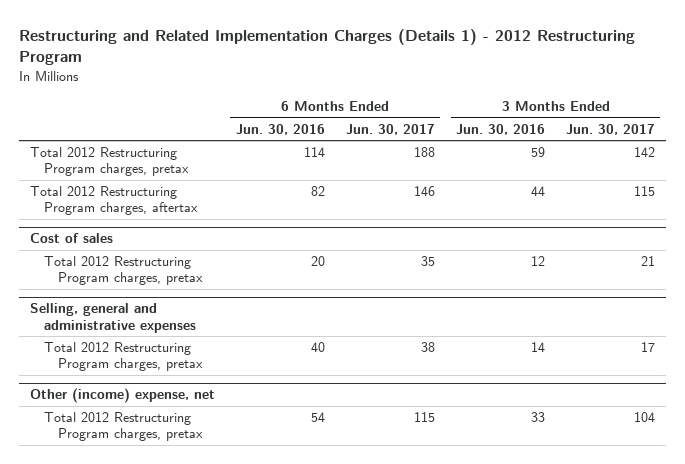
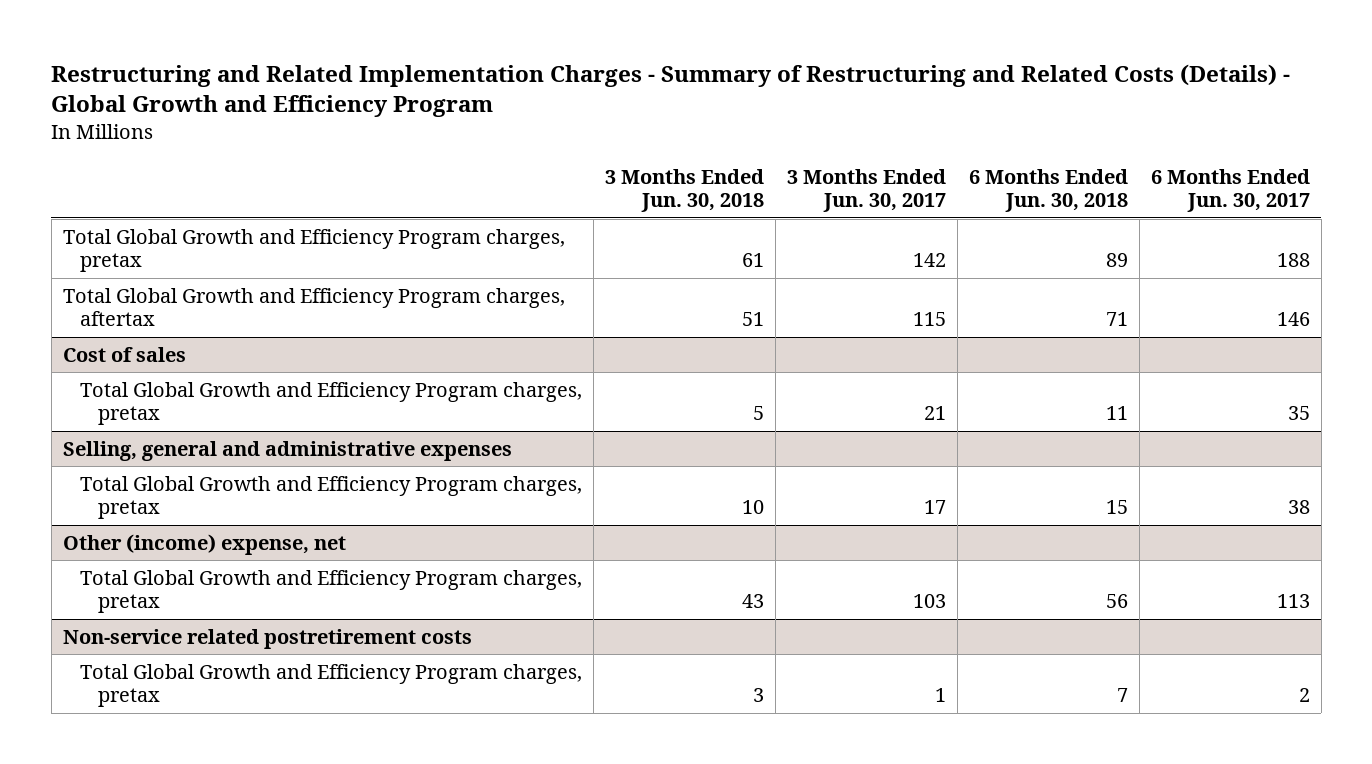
- Restructuring and Related Implementation Charges (Details 1) - 2012 Restructuring Program
+ Restructuring and Related Implementation Charges - Summary of Restructuring and Related Costs (Details) - Global Growth and Efficiency Program
- | 6 Months Ended Jun. 30, 2016 | 6 Months Ended Jun. 30, 2017 | 3 Months Ended Jun. 30, 2016 | 3 Months Ended Jun. 30, 2017
+ | 3 Months Ended Jun. 30, 2018 | 3 Months Ended Jun. 30, 2017 | 6 Months Ended Jun. 30, 2018 | 6 Months Ended Jun. 30, 2017
- Total 2012 Restructuring Program charges, pretax | 114 | 188 | 59 | 142
- Total 2012 Restructuring Program charges, aftertax | 82 | 146 | 44 | 115
+ Total Global Growth and Efficiency Program charges, pretax | 61 | 142 | 89 | 188
+ Total Global Growth and Efficiency Program charges, aftertax | 51 | 115 | 71 | 146
@ Cost of sales
- Total 2012 Restructuring Program charges, pretax | 20 | 35 | 12 | 21
+ Total Global Growth and Efficiency Program charges, pretax | 5 | 21 | 11 | 35
@ Selling, general and administrative expenses
- Total 2012 Restructuring Program charges, pretax | 40 | 38 | 14 | 17
+ Total Global Growth and Efficiency Program charges, pretax | 10 | 17 | 15 | 38
@ Other (income) expense, net
- Total 2012 Restructuring Program charges, pretax | 54 | 115 | 33 | 104
+ Total Global Growth and Efficiency Program charges, pretax | 43 | 103 | 56 | 113
+ Non-service related postretirement costs
+ Total Global Growth and Efficiency Program charges, pretax | 3 | 1 | 7 | 2

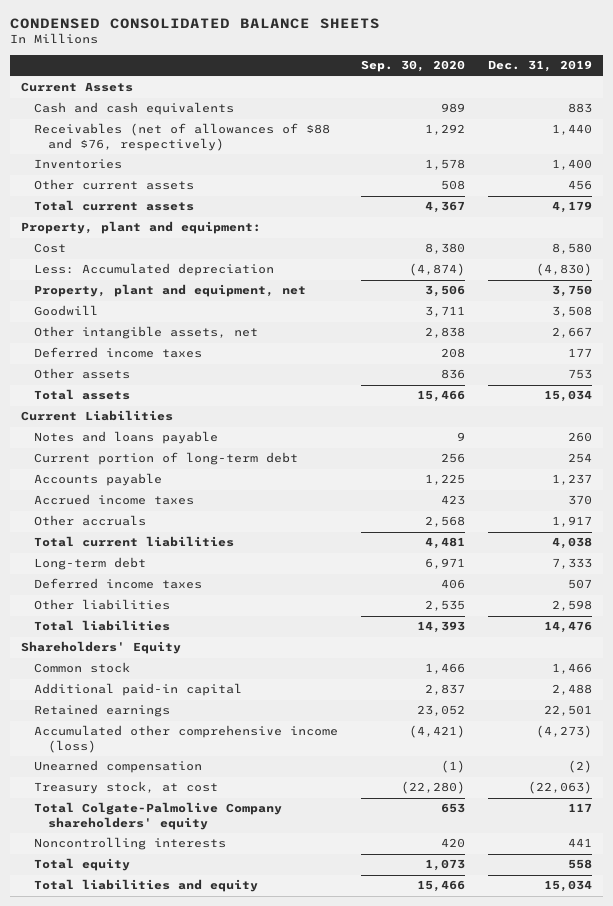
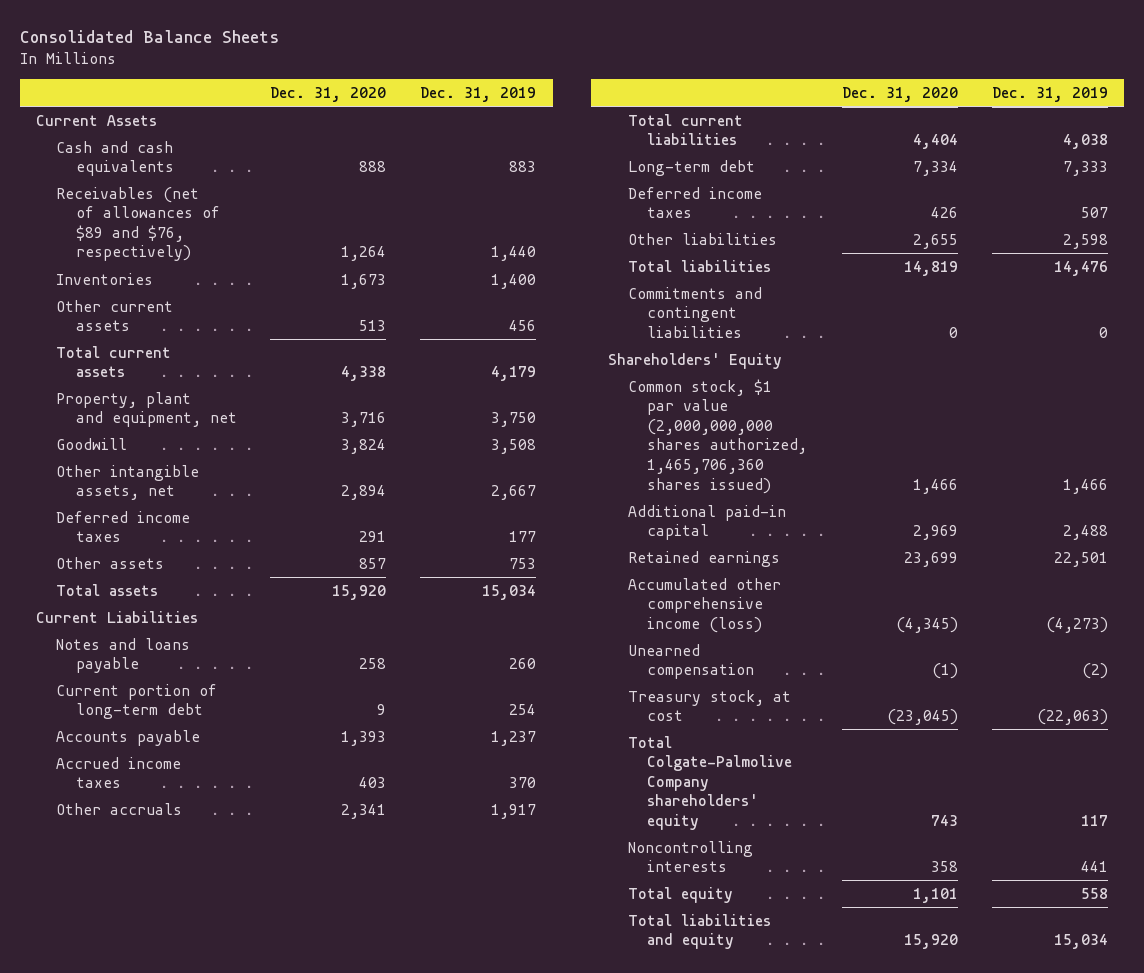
- CONDENSED CONSOLIDATED BALANCE SHEETS
+ Consolidated Balance Sheets
- | Sep. 30, 2020 | Dec. 31, 2019
+ | Dec. 31, 2020 | Dec. 31, 2019
- Receivables (net of allowances of $88 and $76, respectively) | 1,292 | 1,440
+ Receivables (net of allowances of $89 and $76, respectively) | 1,264 | 1,440
- Property, plant and equipment:
- Cost | 8,380 | 8,580
- Less: Accumulated depreciation | (4,874) | (4,830)
+ Commitments and contingent liabilities | 0 | 0
- Common stock | 1,466 | 1,466
+ Common stock, $1 par value (2,000,000,000 shares authorized, 1,465,706,360 shares issued) | 1,466 | 1,466

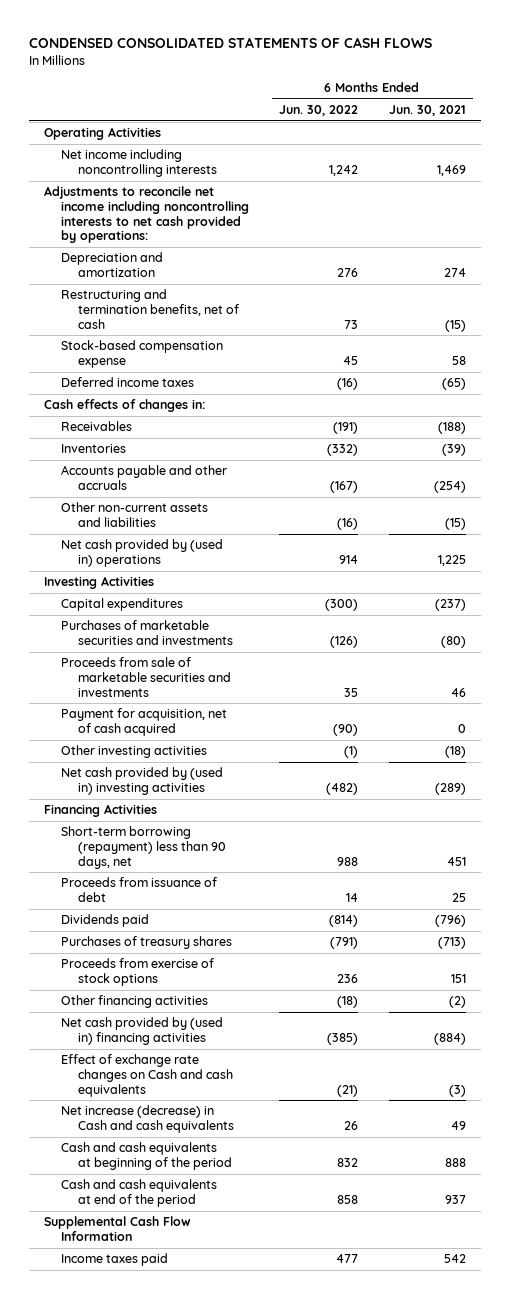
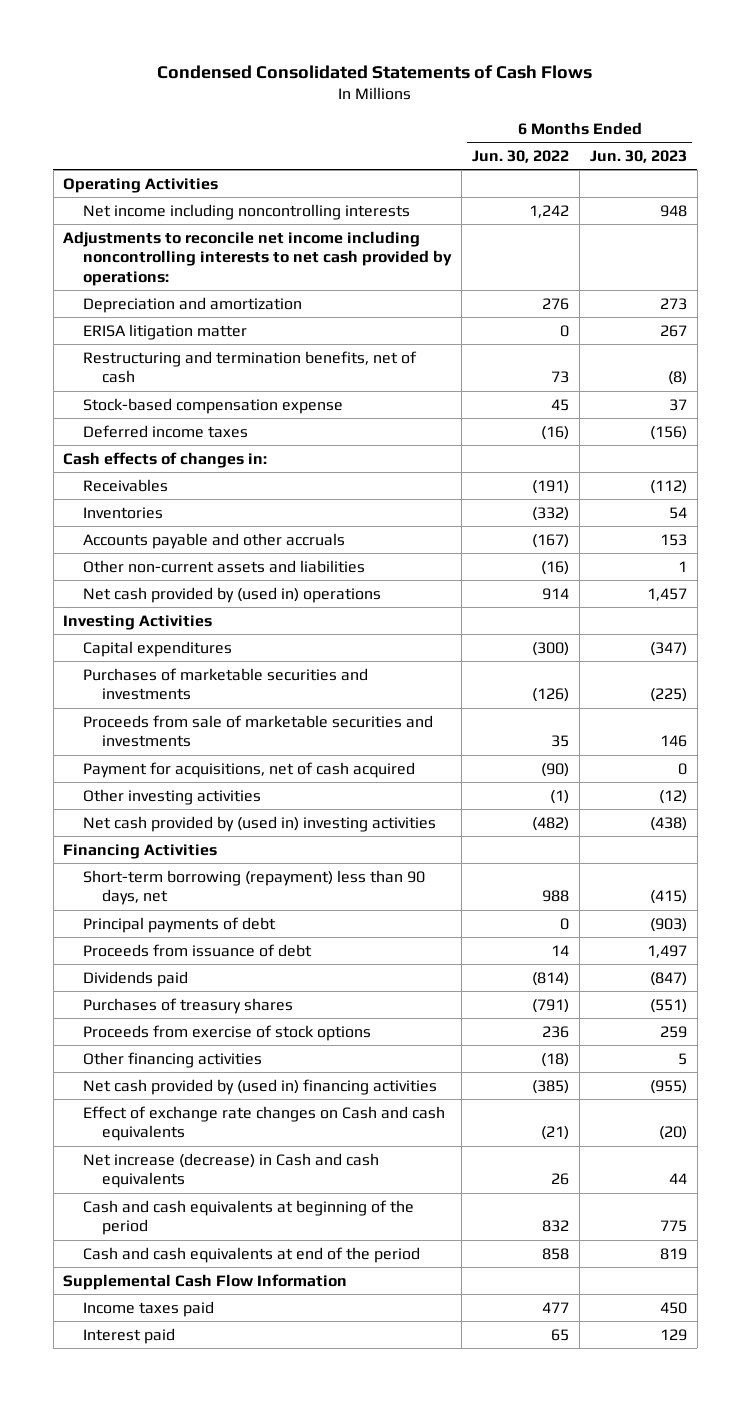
- CONDENSED CONSOLIDATED STATEMENTS OF CASH FLOWS
+ Condensed Consolidated Statements of Cash Flows
- | 6 Months Ended Jun. 30, 2022 | 6 Months Ended Jun. 30, 2021
+ | 6 Months Ended Jun. 30, 2022 | 6 Months Ended Jun. 30, 2023
+ ERISA litigation matter | 0 | 267
- Payment for acquisition, net of cash acquired | (90) | 0
+ Payment for acquisitions, net of cash acquired | (90) | 0
+ Principal payments of debt | 0 | (903)
+ Interest paid | 65 | 129

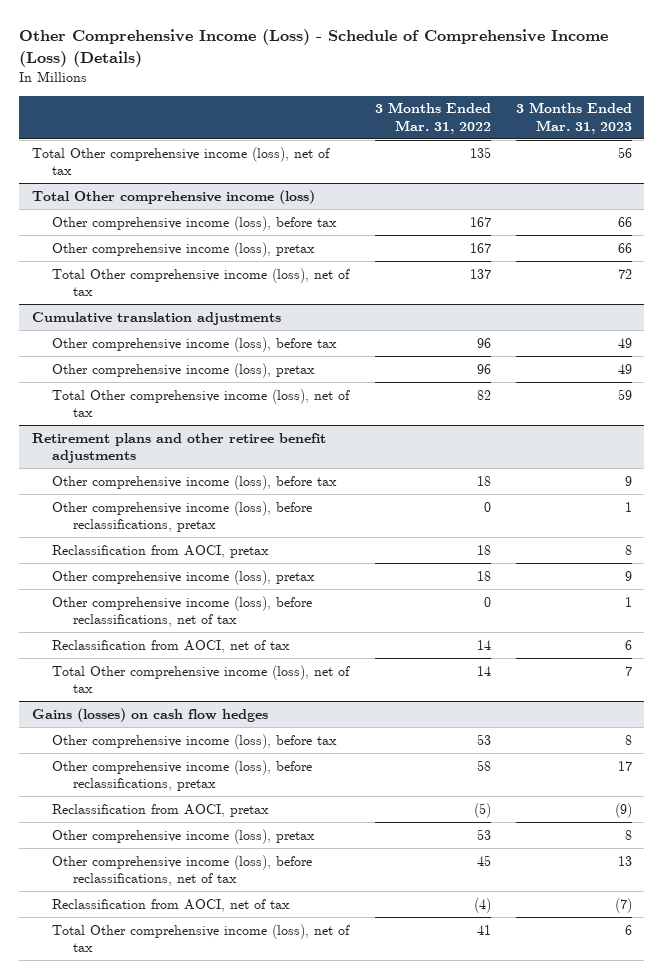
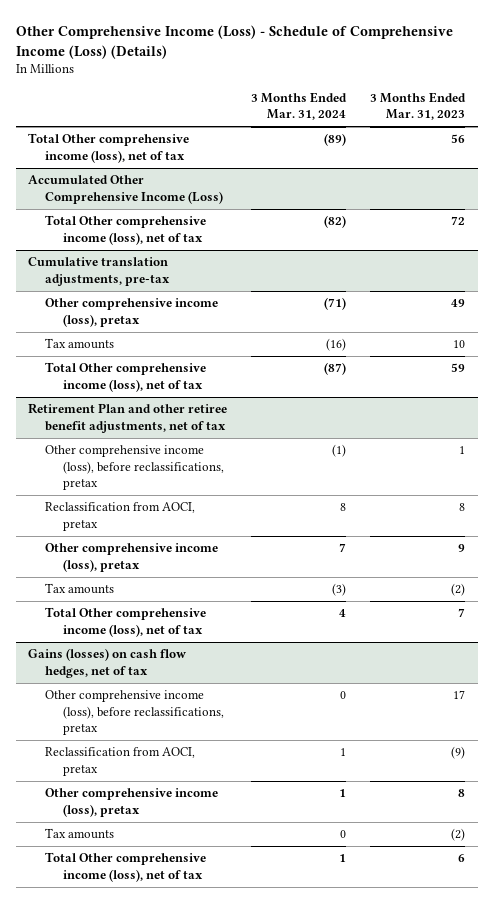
- | 3 Months Ended Mar. 31, 2022 | 3 Months Ended Mar. 31, 2023
+ | 3 Months Ended Mar. 31, 2024 | 3 Months Ended Mar. 31, 2023
- Total Other comprehensive income (loss)
- Other comprehensive income (loss), before tax | 167 | 66
- Other comprehensive income (loss), pretax | 167 | 66
+ Accumulated Other Comprehensive Income (Loss)
- Cumulative translation adjustments
- Other comprehensive income (loss), before tax | 96 | 49
+ Cumulative translation adjustments, pre-tax
+ Tax amounts | (16) | 10
- Retirement plans and other retiree benefit adjustments
- Other comprehensive income (loss), before tax | 18 | 9
+ Retirement Plan and other retiree benefit adjustments, net of tax
- Other comprehensive income (loss), before reclassifications, net of tax | 0 | 1
- Reclassification from AOCI, net of tax | 14 | 6
+ Tax amounts | (3) | (2)
- Gains (losses) on cash flow hedges
- Other comprehensive income (loss), before tax | 53 | 8
+ Gains (losses) on cash flow hedges, net of tax
- Other comprehensive income (loss), before reclassifications, net of tax | 45 | 13
- Reclassification from AOCI, net of tax | (4) | (7)
+ Tax amounts | 0 | (2)

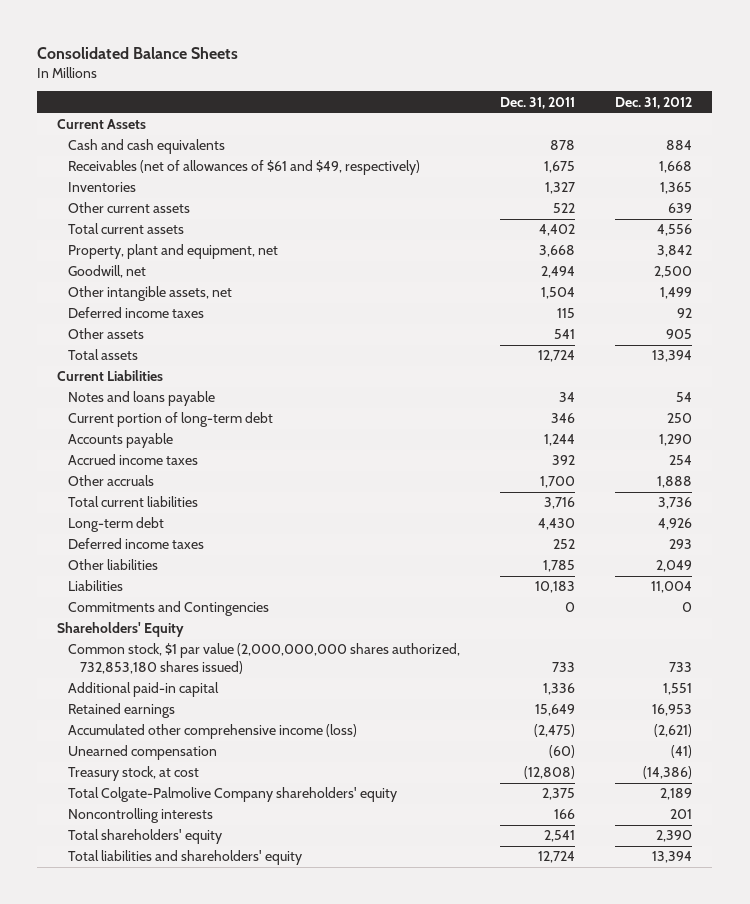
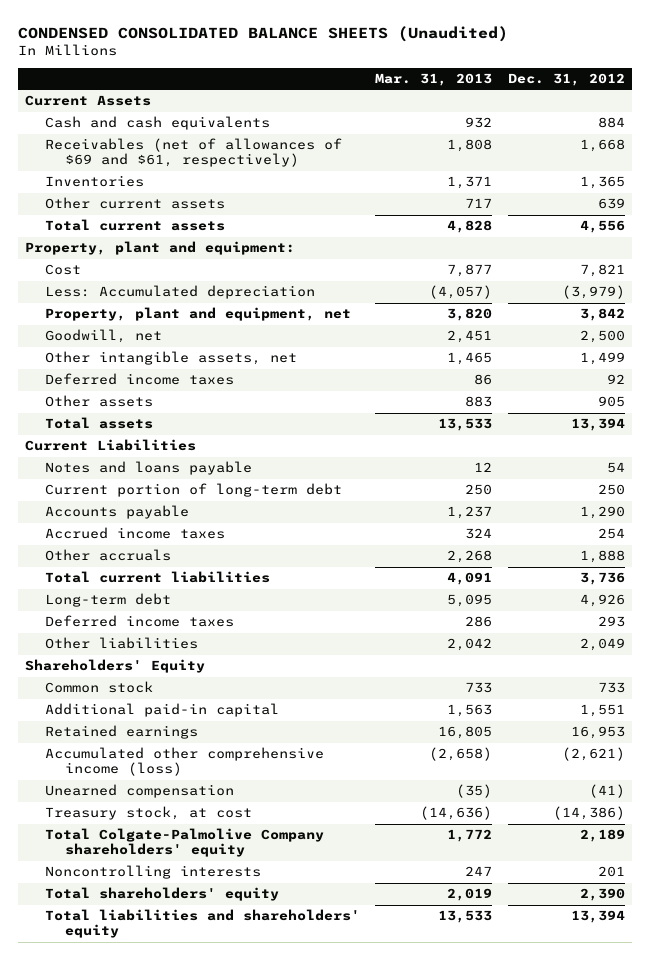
- Consolidated Balance Sheets
+ CONDENSED CONSOLIDATED BALANCE SHEETS (Unaudited)
- | Dec. 31, 2011 | Dec. 31, 2012
+ | Mar. 31, 2013 | Dec. 31, 2012
- Receivables (net of allowances of $61 and $49, respectively) | 1,675 | 1,668
+ Receivables (net of allowances of $69 and $61, respectively) | 1,808 | 1,668
+ Property, plant and equipment:
+ Cost | 7,877 | 7,821
+ Less: Accumulated depreciation | (4,057) | (3,979)
- Liabilities | 10,183 | 11,004
- Commitments and Contingencies | 0 | 0
- Common stock, $1 par value (2,000,000,000 shares authorized, 732,853,180 shares issued) | 733 | 733
+ Common stock | 733 | 733

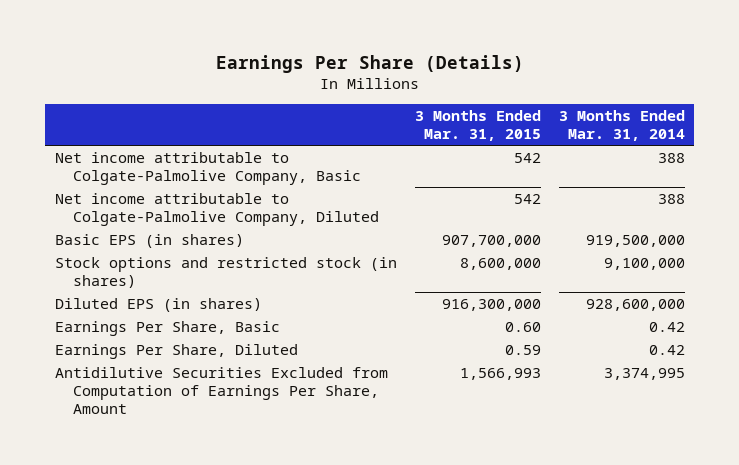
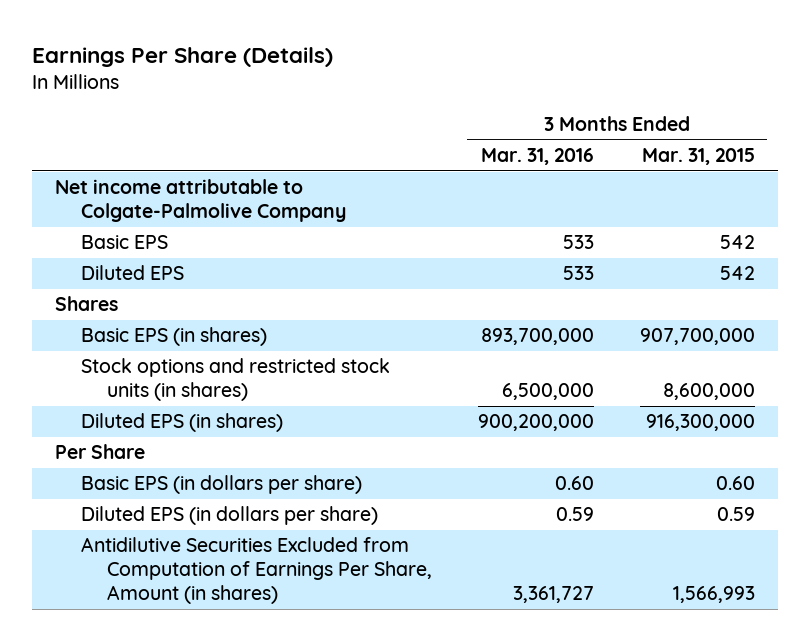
- | 3 Months Ended Mar. 31, 2015 | 3 Months Ended Mar. 31, 2014
+ | 3 Months Ended Mar. 31, 2016 | 3 Months Ended Mar. 31, 2015
- Net income attributable to Colgate-Palmolive Company, Basic | 542 | 388
- Net income attributable to Colgate-Palmolive Company, Diluted | 542 | 388
+ Net income attributable to Colgate-Palmolive Company
+ Basic EPS | 533 | 542
+ Diluted EPS | 533 | 542
+ Shares
- Stock options and restricted stock (in shares) | 8,600,000 | 9,100,000
+ Stock options and restricted stock units (in shares) | 6,500,000 | 8,600,000
- Earnings Per Share, Basic | 0.60 | 0.42
- Earnings Per Share, Diluted | 0.59 | 0.42
- Antidilutive Securities Excluded from Computation of Earnings Per Share, Amount | 1,566,993 | 3,374,995
+ Per Share
+ Basic EPS (in dollars per share) | 0.60 | 0.60
+ Diluted EPS (in dollars per share) | 0.59 | 0.59
+ Antidilutive Securities Excluded from Computation of Earnings Per Share, Amount (in shares) | 3,361,727 | 1,566,993

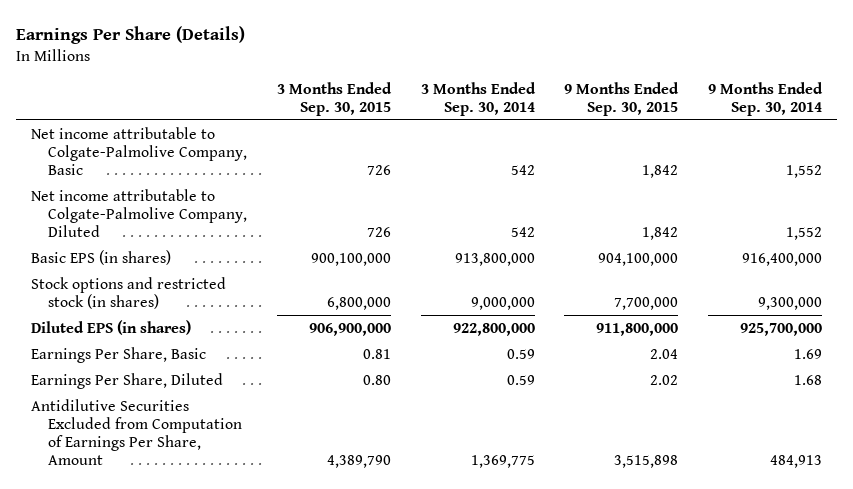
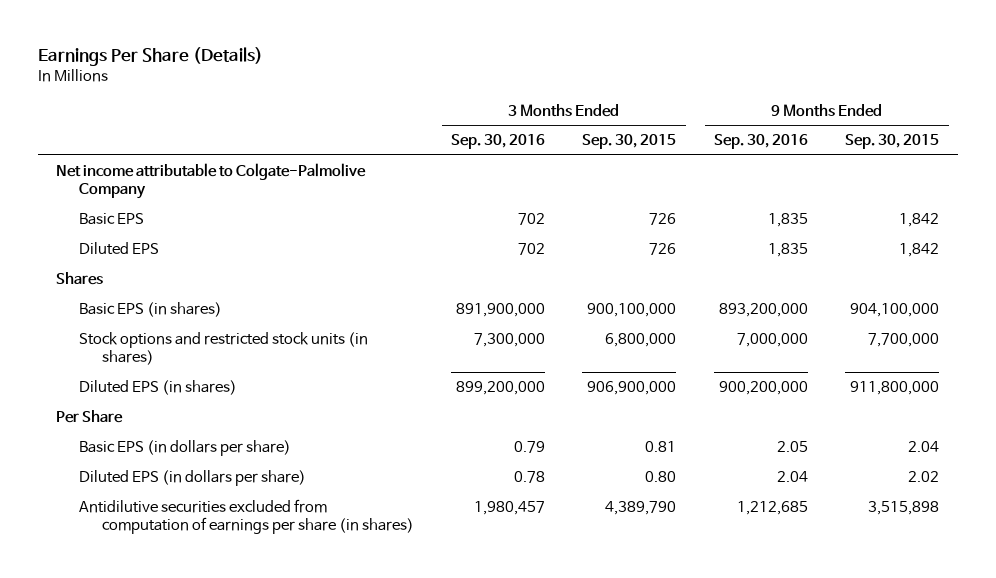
- | 3 Months Ended Sep. 30, 2015 | 3 Months Ended Sep. 30, 2014 | 9 Months Ended Sep. 30, 2015 | 9 Months Ended Sep. 30, 2014
+ | 3 Months Ended Sep. 30, 2016 | 3 Months Ended Sep. 30, 2015 | 9 Months Ended Sep. 30, 2016 | 9 Months Ended Sep. 30, 2015
- Net income attributable to Colgate-Palmolive Company, Basic | 726 | 542 | 1,842 | 1,552
- Net income attributable to Colgate-Palmolive Company, Diluted | 726 | 542 | 1,842 | 1,552
+ Net income attributable to Colgate-Palmolive Company
+ Basic EPS | 702 | 726 | 1,835 | 1,842
+ Diluted EPS | 702 | 726 | 1,835 | 1,842
+ Shares
- Stock options and restricted stock (in shares) | 6,800,000 | 9,000,000 | 7,700,000 | 9,300,000
+ Stock options and restricted stock units (in shares) | 7,300,000 | 6,800,000 | 7,000,000 | 7,700,000
- Earnings Per Share, Basic | 0.81 | 0.59 | 2.04 | 1.69
- Earnings Per Share, Diluted | 0.80 | 0.59 | 2.02 | 1.68
- Antidilutive Securities Excluded from Computation of Earnings Per Share, Amount | 4,389,790 | 1,369,775 | 3,515,898 | 484,913
+ Per Share
+ Basic EPS (in dollars per share) | 0.79 | 0.81 | 2.05 | 2.04
+ Diluted EPS (in dollars per share) | 0.78 | 0.80 | 2.04 | 2.02
+ Antidilutive securities excluded from computation of earnings per share (in shares) | 1,980,457 | 4,389,790 | 1,212,685 | 3,515,898

